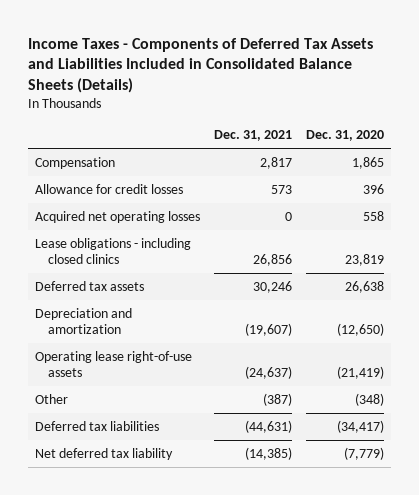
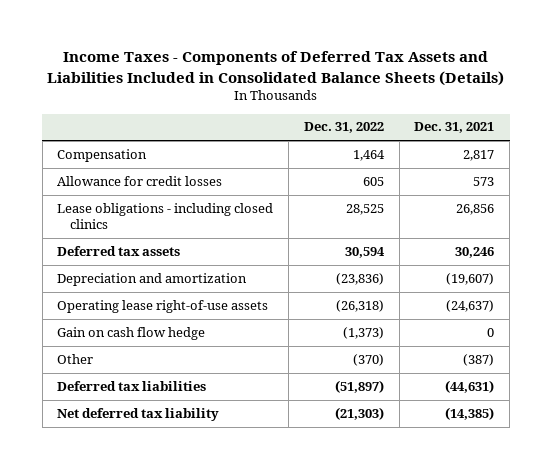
- | Dec. 31, 2021 | Dec. 31, 2020
+ | Dec. 31, 2022 | Dec. 31, 2021
- Acquired net operating losses | 0 | 558
+ Gain on cash flow hedge | (1,373) | 0

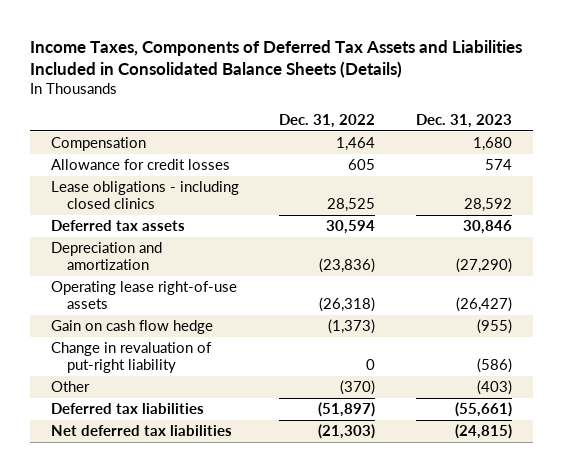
- Income Taxes - Components of Deferred Tax Assets and Liabilities Included in Consolidated Balance Sheets (Details)
+ Income Taxes, Components of Deferred Tax Assets and Liabilities Included in Consolidated Balance Sheets (Details)
- | Dec. 31, 2022 | Dec. 31, 2021
+ | Dec. 31, 2022 | Dec. 31, 2023
+ Change in revaluation of put-right liability | 0 | (586)
- Net deferred tax liability | (21,303) | (14,385)
+ Net deferred tax liabilities | (21,303) | (24,815)

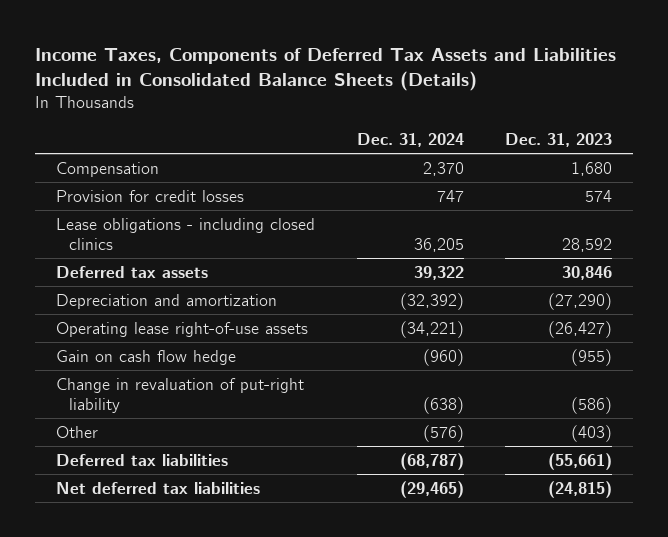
- | Dec. 31, 2022 | Dec. 31, 2023
+ | Dec. 31, 2024 | Dec. 31, 2023
- Allowance for credit losses | 605 | 574
+ Provision for credit losses | 747 | 574

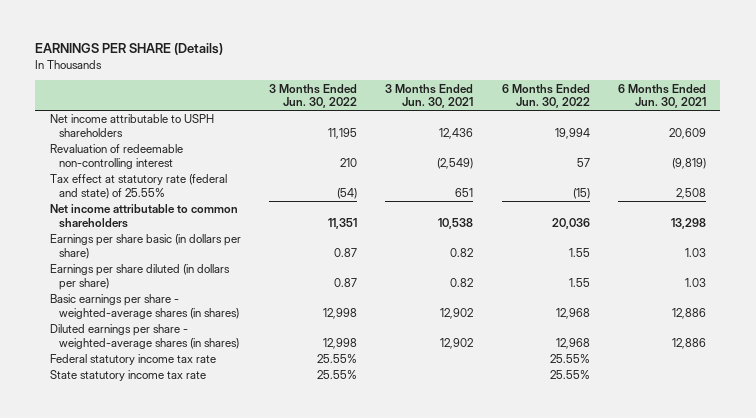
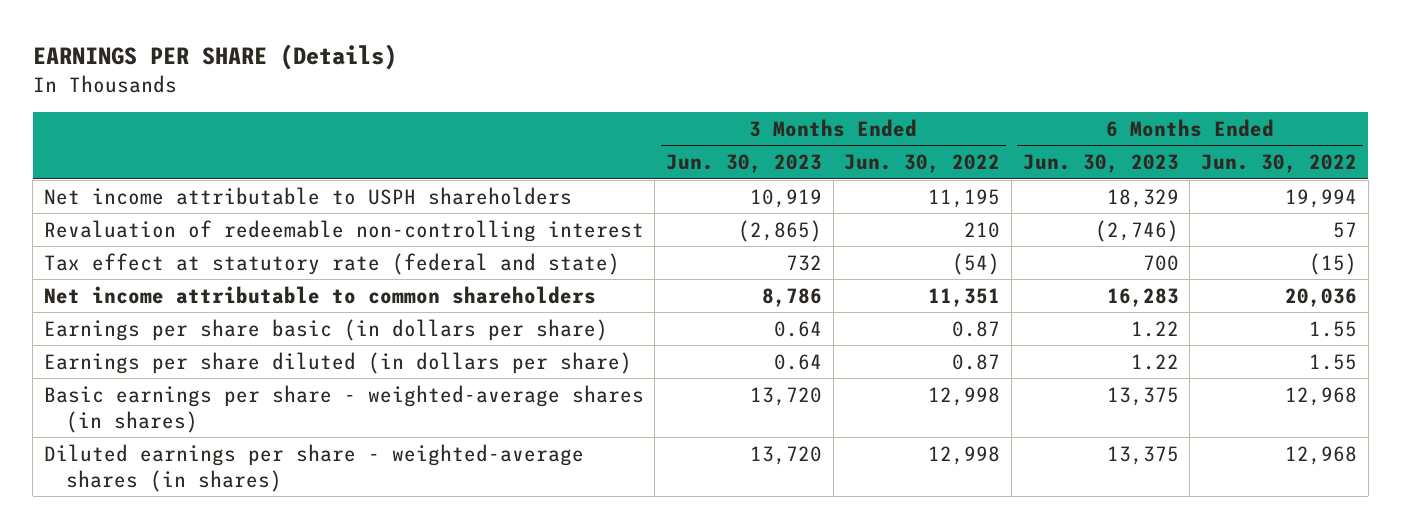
- | 3 Months Ended Jun. 30, 2022 | 3 Months Ended Jun. 30, 2021 | 6 Months Ended Jun. 30, 2022 | 6 Months Ended Jun. 30, 2021
+ | 3 Months Ended Jun. 30, 2023 | 3 Months Ended Jun. 30, 2022 | 6 Months Ended Jun. 30, 2023 | 6 Months Ended Jun. 30, 2022
- Tax effect at statutory rate (federal and state) of 25.55% | (54) | 651 | (15) | 2,508
+ Tax effect at statutory rate (federal and state) | 732 | (54) | 700 | (15)
- Federal statutory income tax rate | 25.55% | | 25.55% |
- State statutory income tax rate | 25.55% | | 25.55% |

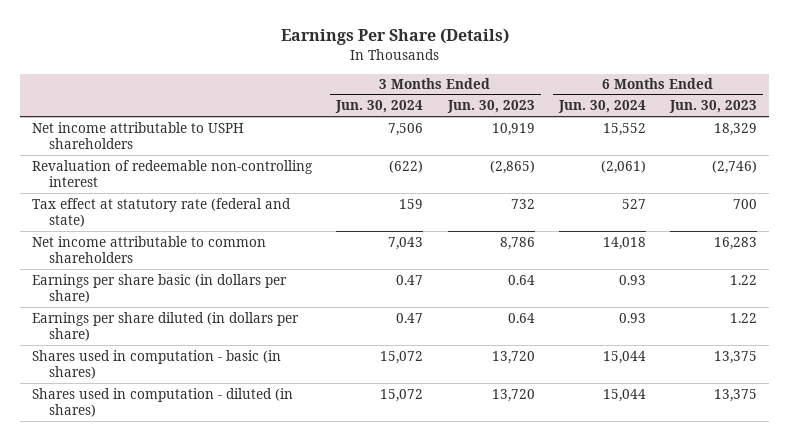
- EARNINGS PER SHARE (Details)
+ Earnings Per Share (Details)
- | 3 Months Ended Jun. 30, 2023 | 3 Months Ended Jun. 30, 2022 | 6 Months Ended Jun. 30, 2023 | 6 Months Ended Jun. 30, 2022
+ | 3 Months Ended Jun. 30, 2024 | 3 Months Ended Jun. 30, 2023 | 6 Months Ended Jun. 30, 2024 | 6 Months Ended Jun. 30, 2023
- Basic earnings per share - weighted-average shares (in shares) | 13,720 | 12,998 | 13,375 | 12,968
- Diluted earnings per share - weighted-average shares (in shares) | 13,720 | 12,998 | 13,375 | 12,968
+ Shares used in computation - basic (in shares) | 15,072 | 13,720 | 15,044 | 13,375
+ Shares used in computation - diluted (in shares) | 15,072 | 13,720 | 15,044 | 13,375

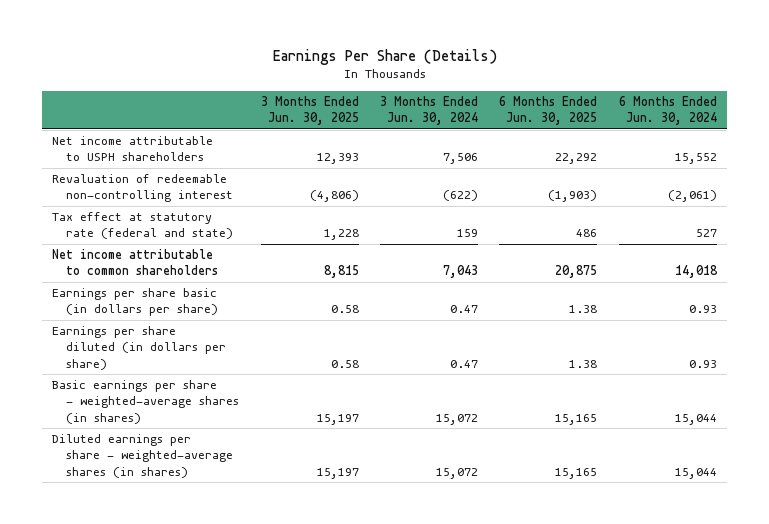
- | 3 Months Ended Jun. 30, 2024 | 3 Months Ended Jun. 30, 2023 | 6 Months Ended Jun. 30, 2024 | 6 Months Ended Jun. 30, 2023
+ | 3 Months Ended Jun. 30, 2025 | 3 Months Ended Jun. 30, 2024 | 6 Months Ended Jun. 30, 2025 | 6 Months Ended Jun. 30, 2024
- Shares used in computation - basic (in shares) | 15,072 | 13,720 | 15,044 | 13,375
- Shares used in computation - diluted (in shares) | 15,072 | 13,720 | 15,044 | 13,375
+ Basic earnings per share - weighted-average shares (in shares) | 15,197 | 15,072 | 15,165 | 15,044
+ Diluted earnings per share - weighted-average shares (in shares) | 15,197 | 15,072 | 15,165 | 15,044

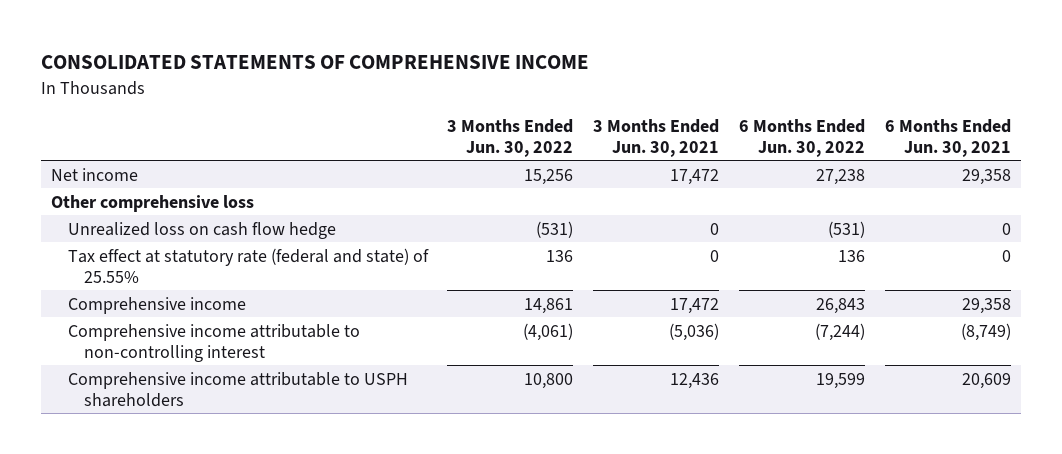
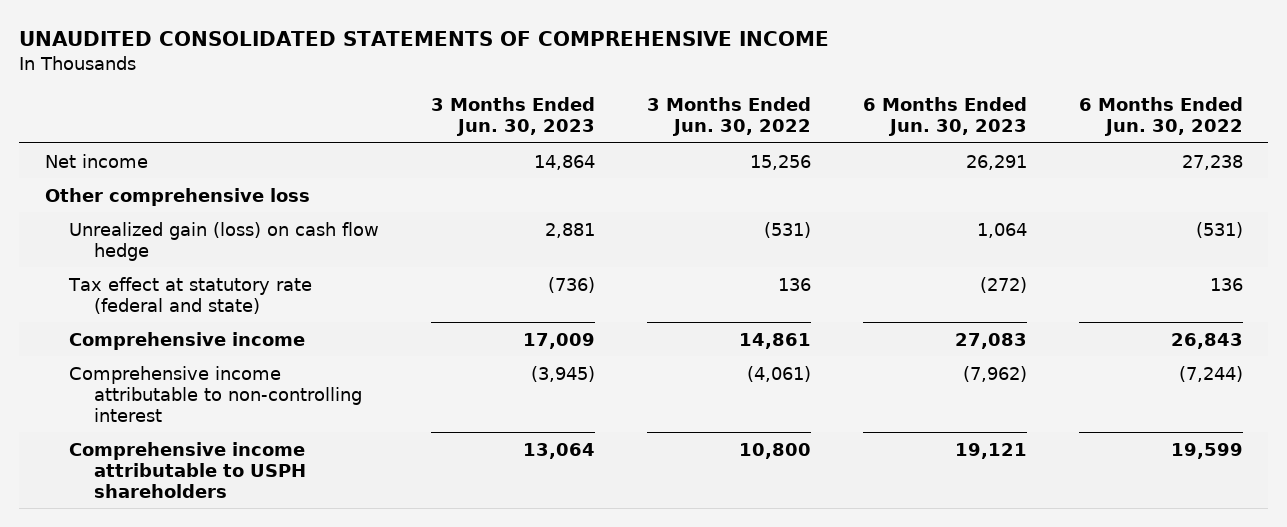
- CONSOLIDATED STATEMENTS OF COMPREHENSIVE INCOME
+ UNAUDITED CONSOLIDATED STATEMENTS OF COMPREHENSIVE INCOME
- | 3 Months Ended Jun. 30, 2022 | 3 Months Ended Jun. 30, 2021 | 6 Months Ended Jun. 30, 2022 | 6 Months Ended Jun. 30, 2021
+ | 3 Months Ended Jun. 30, 2023 | 3 Months Ended Jun. 30, 2022 | 6 Months Ended Jun. 30, 2023 | 6 Months Ended Jun. 30, 2022
- Unrealized loss on cash flow hedge | (531) | 0 | (531) | 0
- Tax effect at statutory rate (federal and state) of 25.55% | 136 | 0 | 136 | 0
+ Unrealized gain (loss) on cash flow hedge | 2,881 | (531) | 1,064 | (531)
+ Tax effect at statutory rate (federal and state) | (736) | 136 | (272) | 136

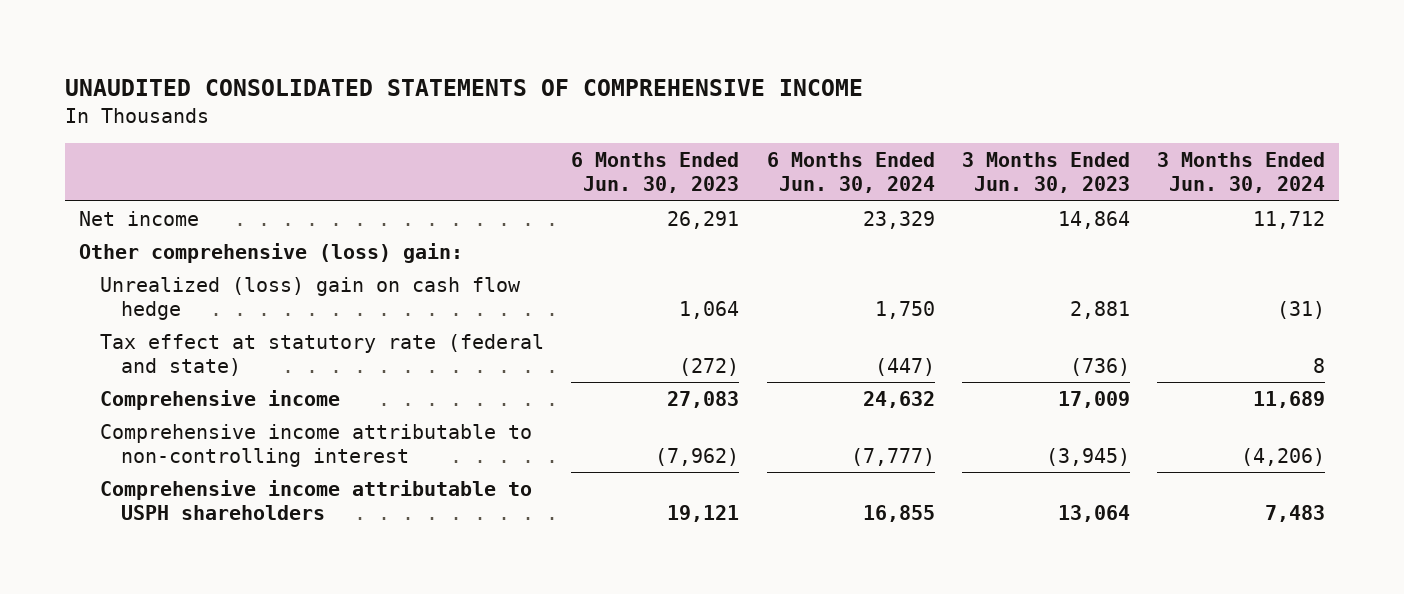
- | 3 Months Ended Jun. 30, 2023 | 3 Months Ended Jun. 30, 2022 | 6 Months Ended Jun. 30, 2023 | 6 Months Ended Jun. 30, 2022
+ | 6 Months Ended Jun. 30, 2023 | 6 Months Ended Jun. 30, 2024 | 3 Months Ended Jun. 30, 2023 | 3 Months Ended Jun. 30, 2024
- Other comprehensive loss
- Unrealized gain (loss) on cash flow hedge | 2,881 | (531) | 1,064 | (531)
+ Other comprehensive (loss) gain:
+ Unrealized (loss) gain on cash flow hedge | 1,064 | 1,750 | 2,881 | (31)

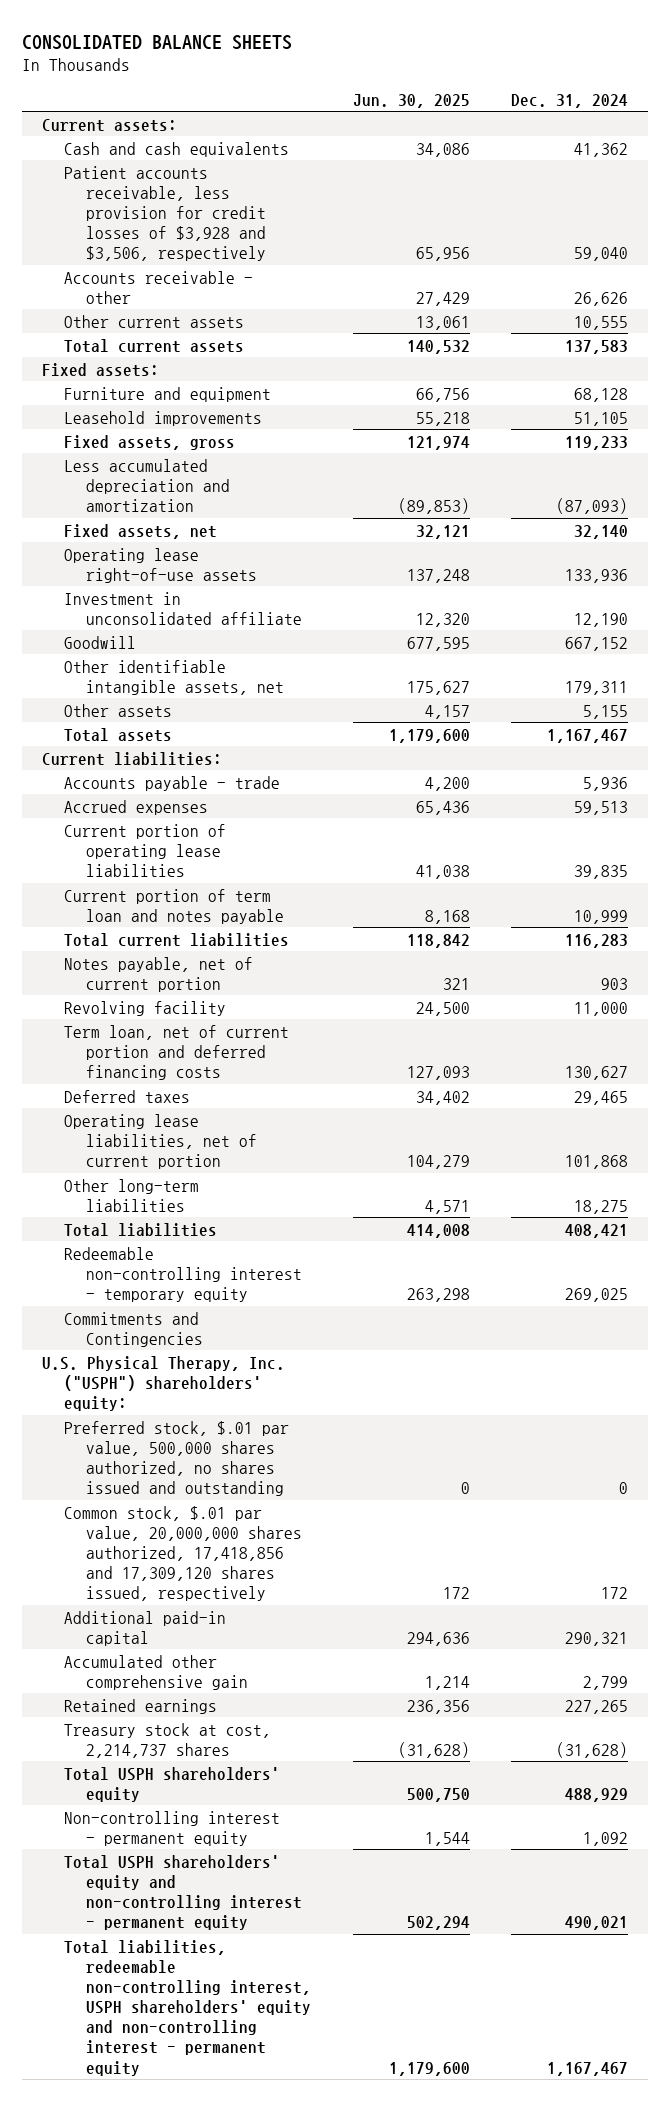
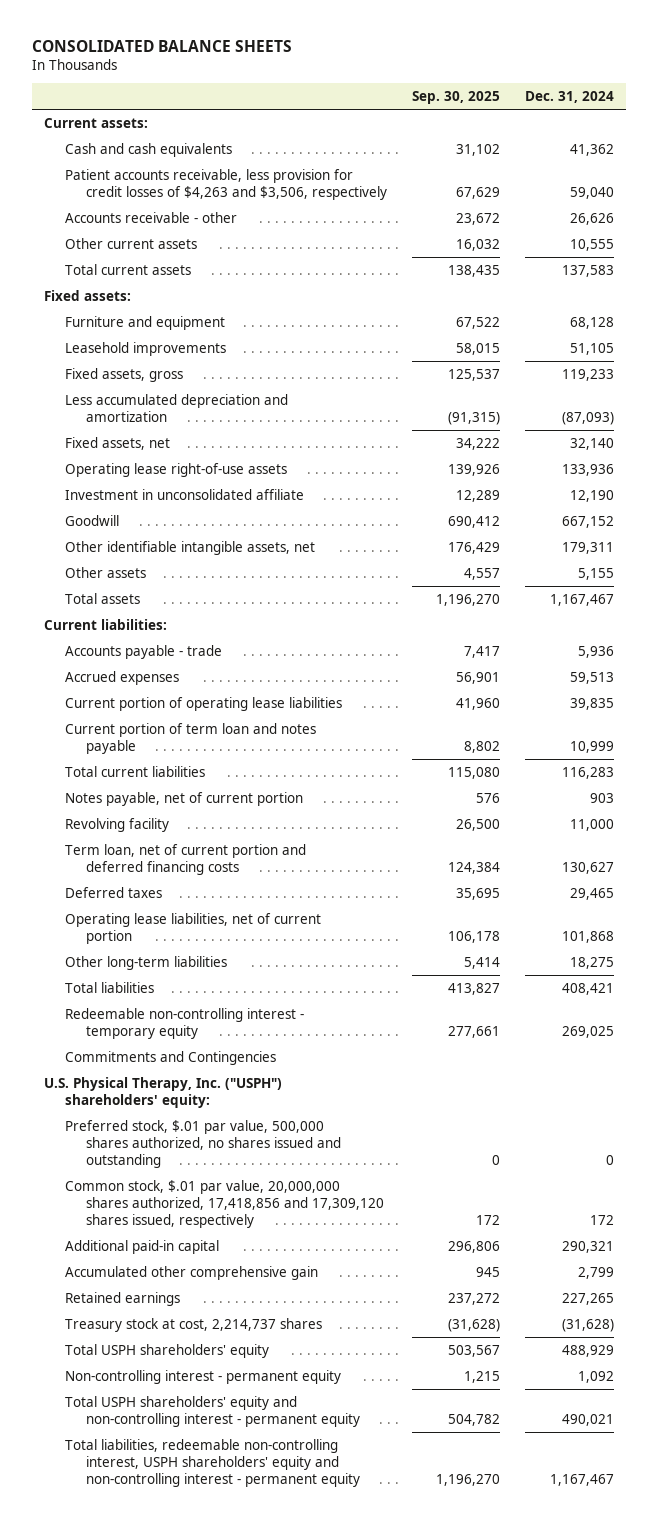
- | Jun. 30, 2025 | Dec. 31, 2024
+ | Sep. 30, 2025 | Dec. 31, 2024
- Patient accounts receivable, less provision for credit losses of $3,928 and $3,506, respectively | 65,956 | 59,040
+ Patient accounts receivable, less provision for credit losses of $4,263 and $3,506, respectively | 67,629 | 59,040

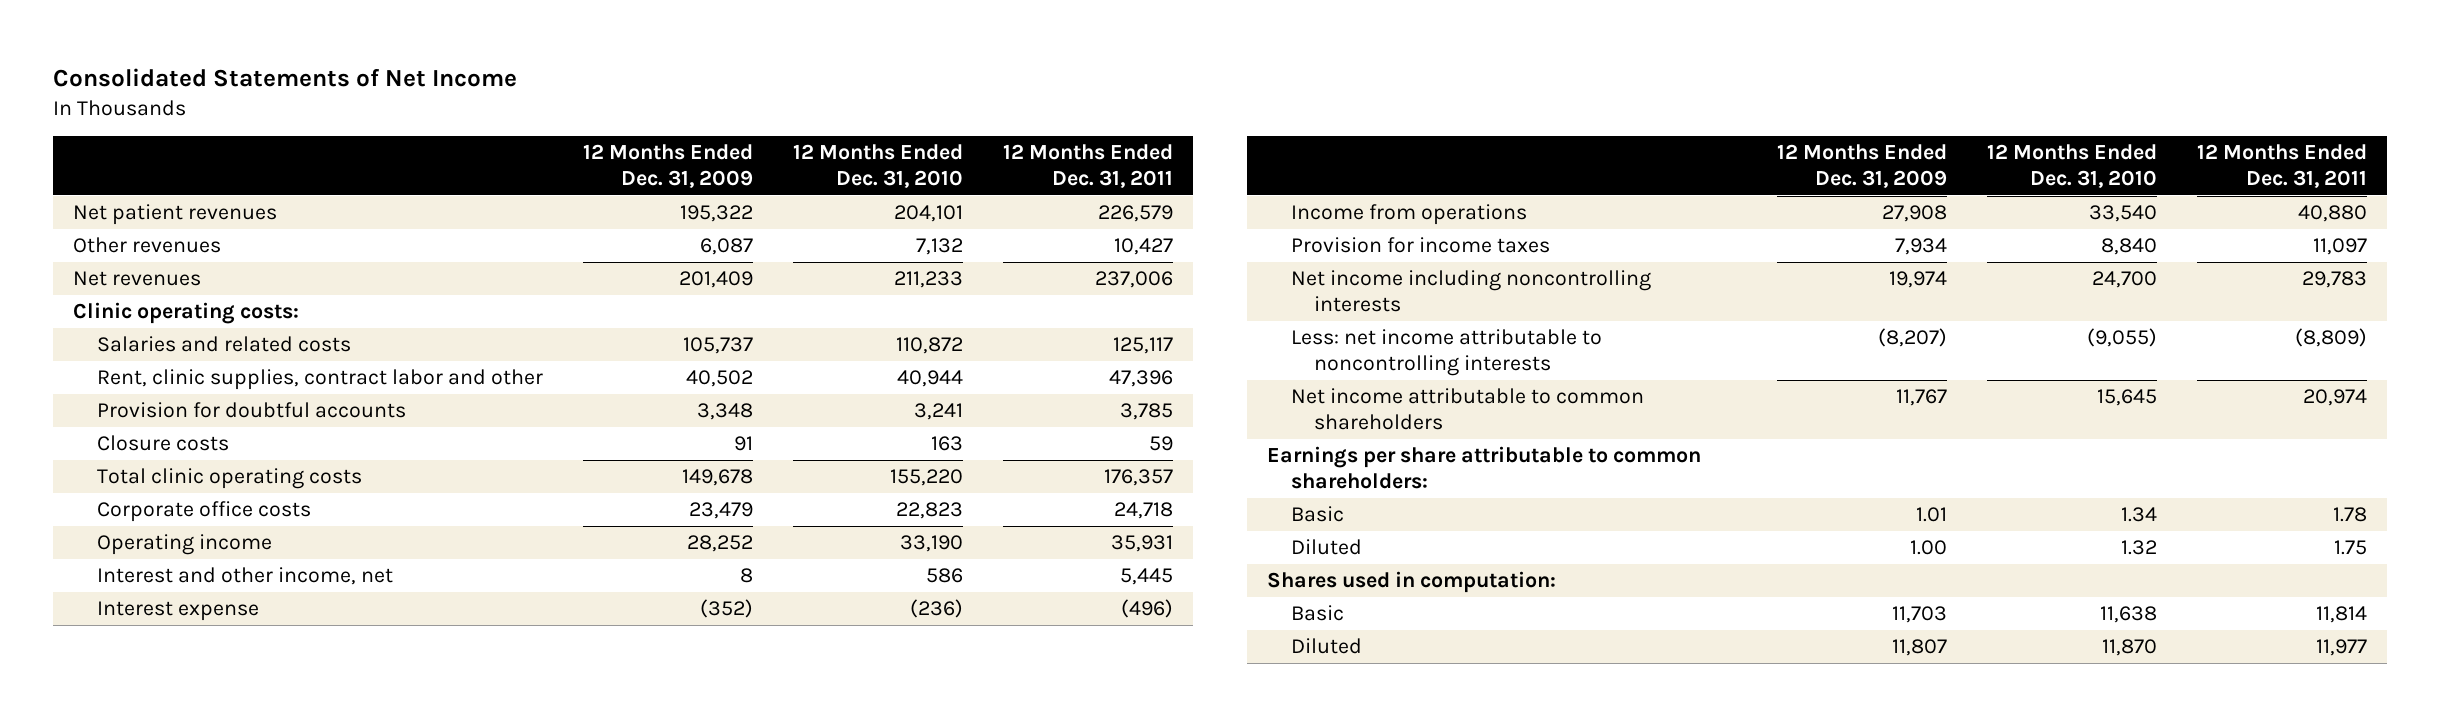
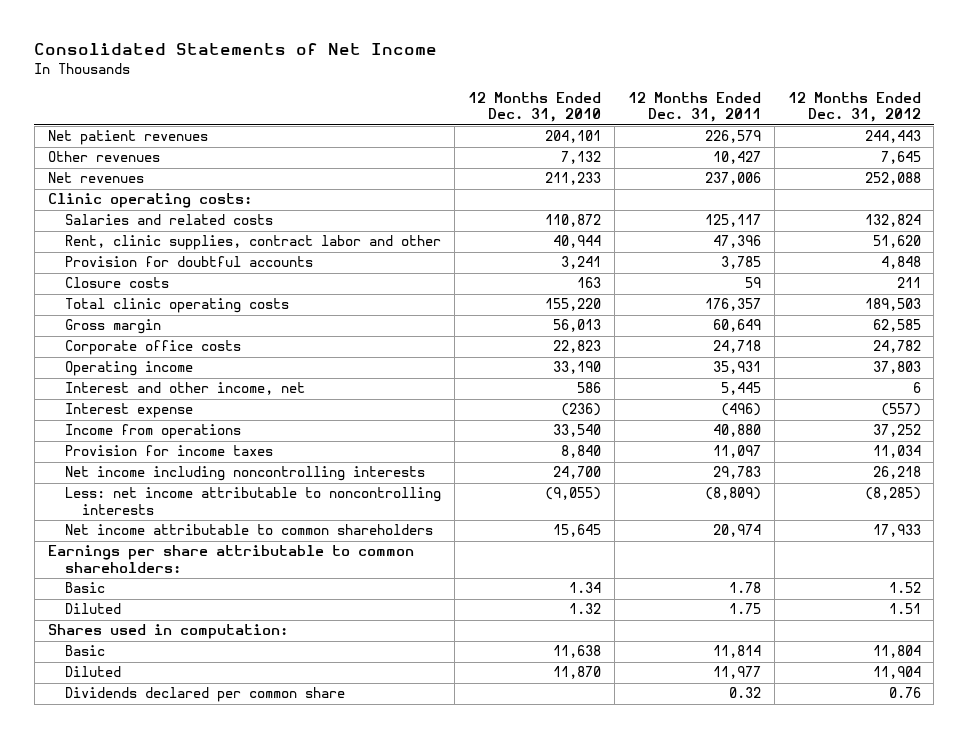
- | 12 Months Ended Dec. 31, 2009 | 12 Months Ended Dec. 31, 2010 | 12 Months Ended Dec. 31, 2011
+ | 12 Months Ended Dec. 31, 2010 | 12 Months Ended Dec. 31, 2011 | 12 Months Ended Dec. 31, 2012
+ Gross margin | 56,013 | 60,649 | 62,585
+ Dividends declared per common share | | 0.32 | 0.76

